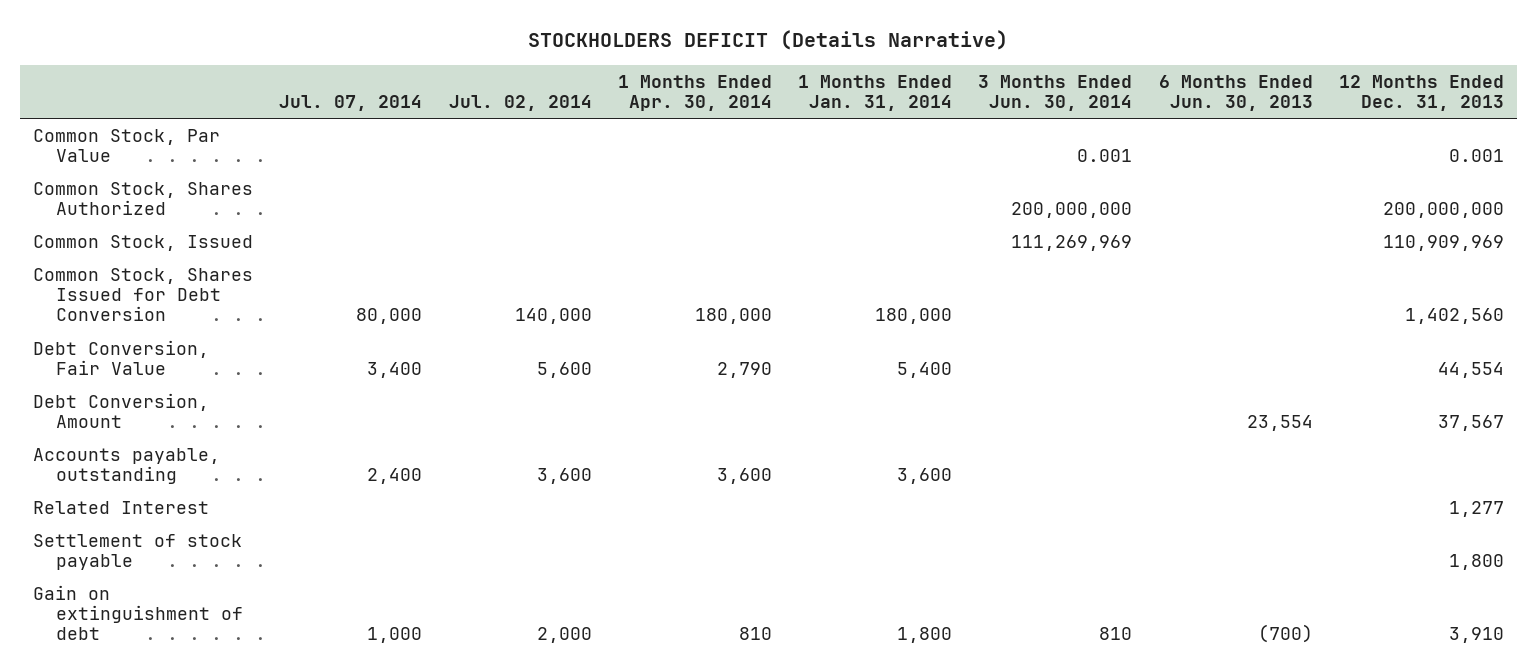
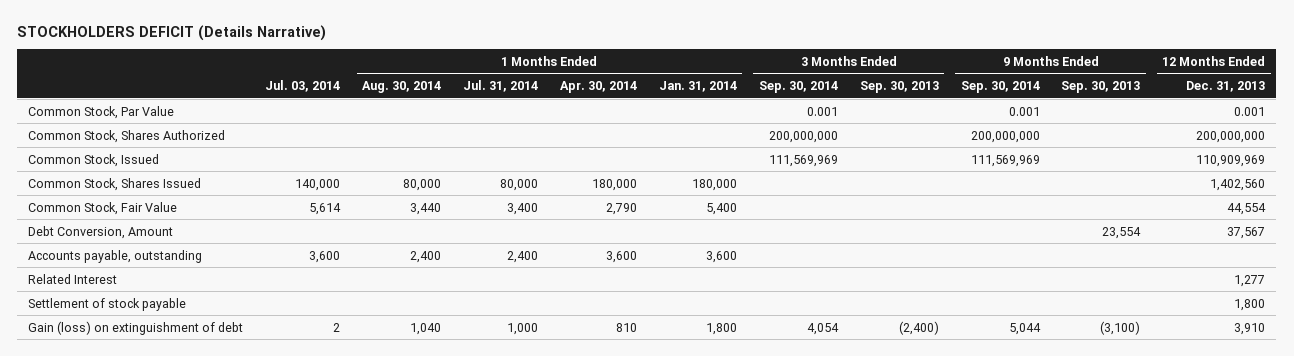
- | Jul. 07, 2014 | Jul. 02, 2014 | 1 Months Ended Apr. 30, 2014 | 1 Months Ended Jan. 31, 2014 | 3 Months Ended Jun. 30, 2014 | 6 Months Ended Jun. 30, 2013 | 12 Months Ended Dec. 31, 2013
+ | Jul. 03, 2014 | 1 Months Ended Aug. 30, 2014 | 1 Months Ended Jul. 31, 2014 | 1 Months Ended Apr. 30, 2014 | 1 Months Ended Jan. 31, 2014 | 3 Months Ended Sep. 30, 2014 | 3 Months Ended Sep. 30, 2013 | 9 Months Ended Sep. 30, 2014 | 9 Months Ended Sep. 30, 2013 | 12 Months Ended Dec. 31, 2013
- Common Stock, Shares Issued for Debt Conversion | 80,000 | 140,000 | 180,000 | 180,000 | | | 1,402,560
- Debt Conversion, Fair Value | 3,400 | 5,600 | 2,790 | 5,400 | | | 44,554
+ Common Stock, Shares Issued | 140,000 | 80,000 | 80,000 | 180,000 | 180,000 | | | | | 1,402,560
+ Common Stock, Fair Value | 5,614 | 3,440 | 3,400 | 2,790 | 5,400 | | | | | 44,554
- Gain on extinguishment of debt | 1,000 | 2,000 | 810 | 1,800 | 810 | (700) | 3,910
+ Gain (loss) on extinguishment of debt | 2 | 1,040 | 1,000 | 810 | 1,800 | 4,054 | (2,400) | 5,044 | (3,100) | 3,910

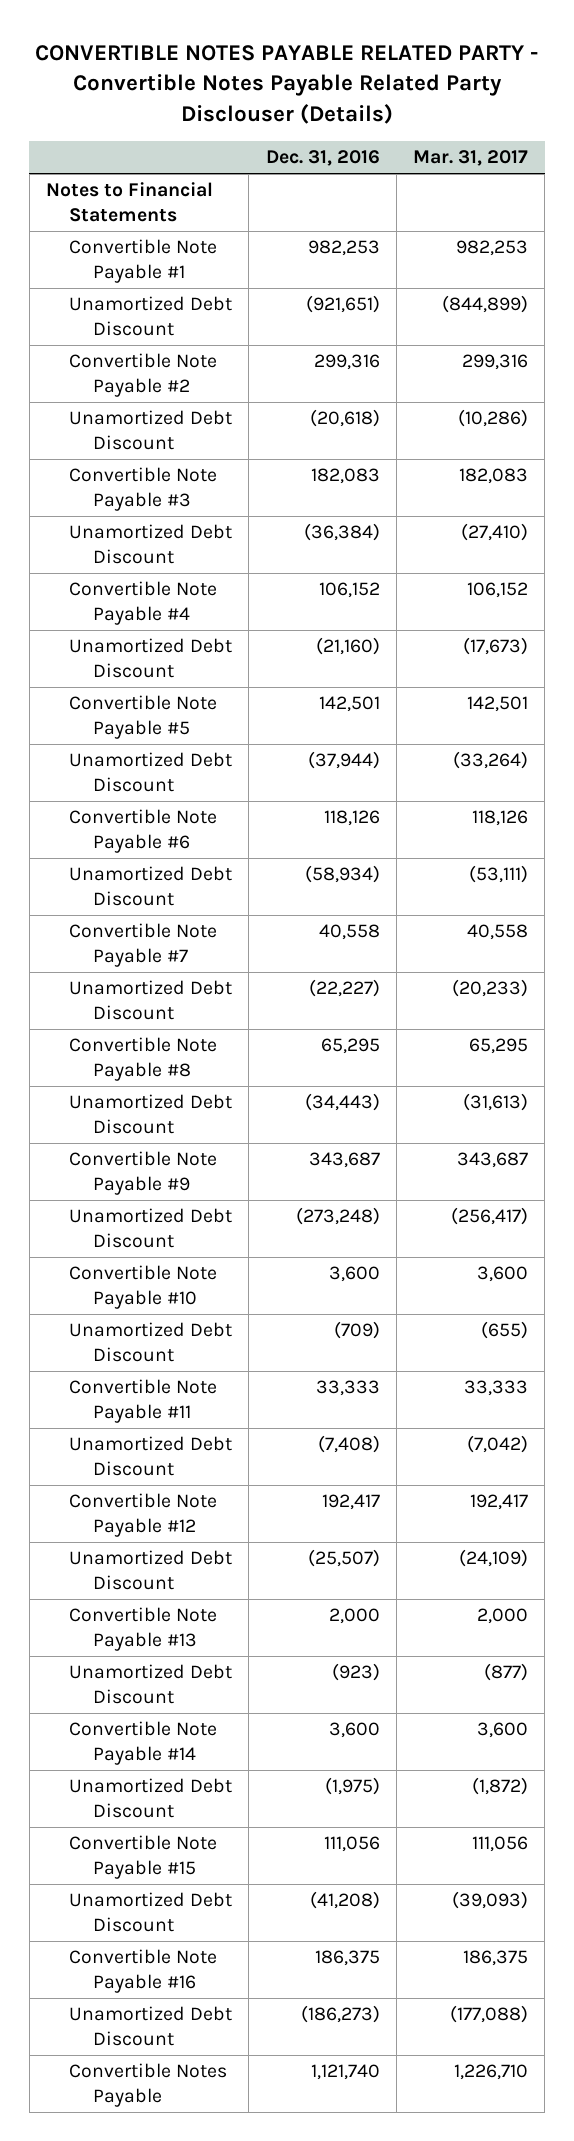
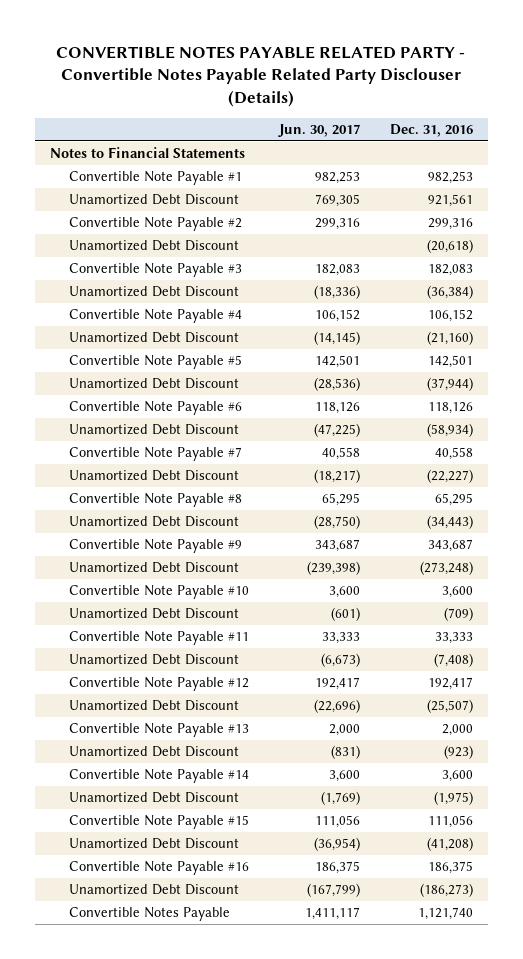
- | Dec. 31, 2016 | Mar. 31, 2017
+ | Jun. 30, 2017 | Dec. 31, 2016
- Unamortized Debt Discount | (921,651) | (844,899)
+ Unamortized Debt Discount | 769,305 | 921,561

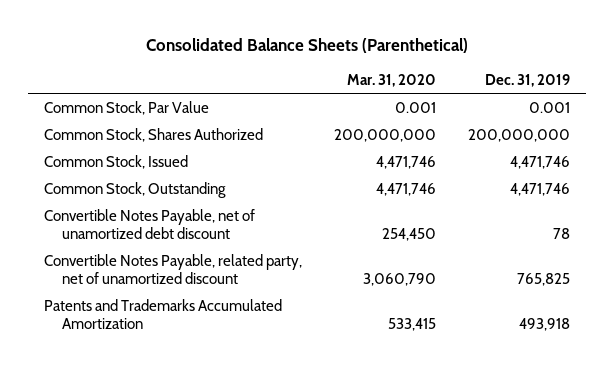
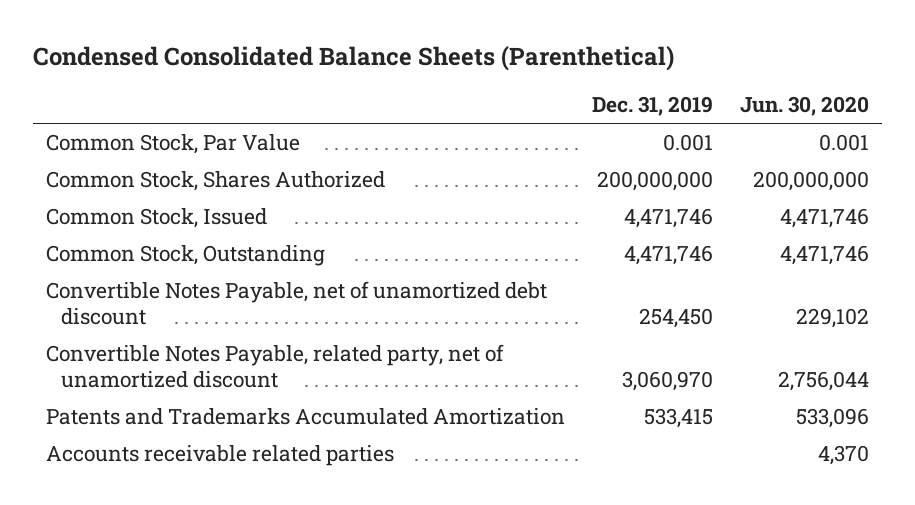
- Consolidated Balance Sheets (Parenthetical)
+ Condensed Consolidated Balance Sheets (Parenthetical)
- | Mar. 31, 2020 | Dec. 31, 2019
+ | Dec. 31, 2019 | Jun. 30, 2020
- Convertible Notes Payable, net of unamortized debt discount | 254,450 | 78
- Convertible Notes Payable, related party, net of unamortized discount | 3,060,790 | 765,825
- Patents and Trademarks Accumulated Amortization | 533,415 | 493,918
+ Convertible Notes Payable, net of unamortized debt discount | 254,450 | 229,102
+ Convertible Notes Payable, related party, net of unamortized discount | 3,060,970 | 2,756,044
+ Patents and Trademarks Accumulated Amortization | 533,415 | 533,096
+ Accounts receivable related parties | | 4,370

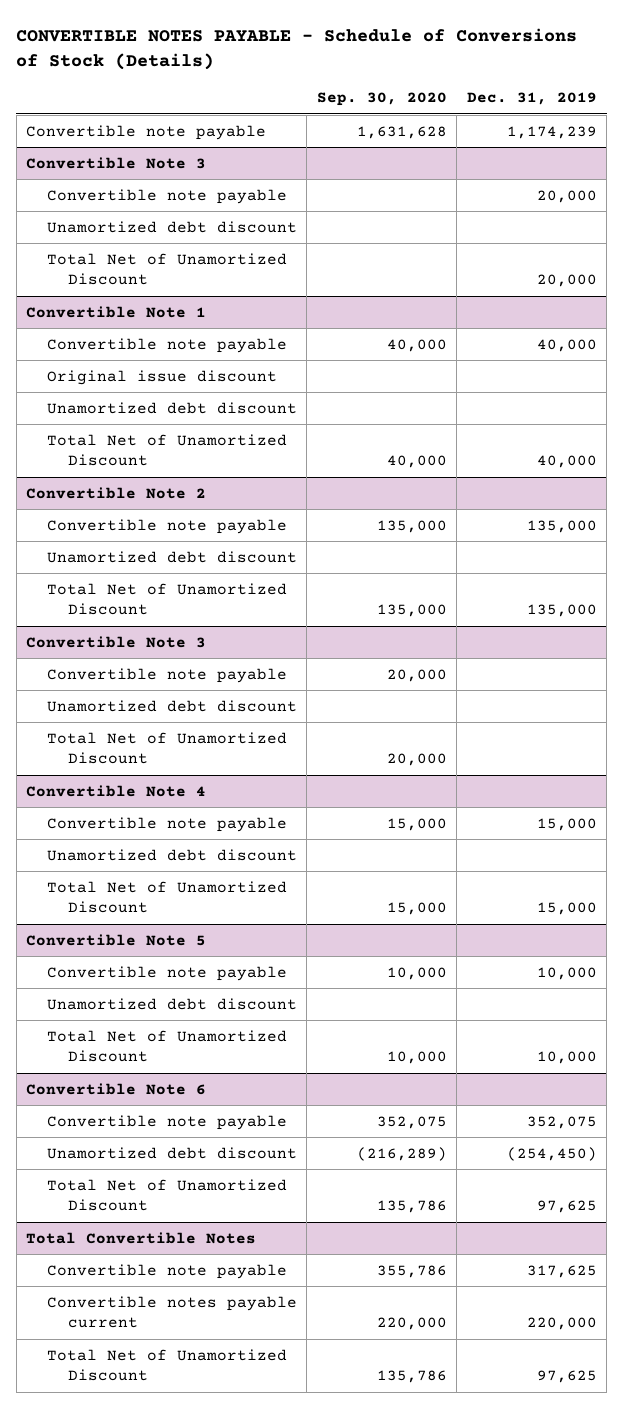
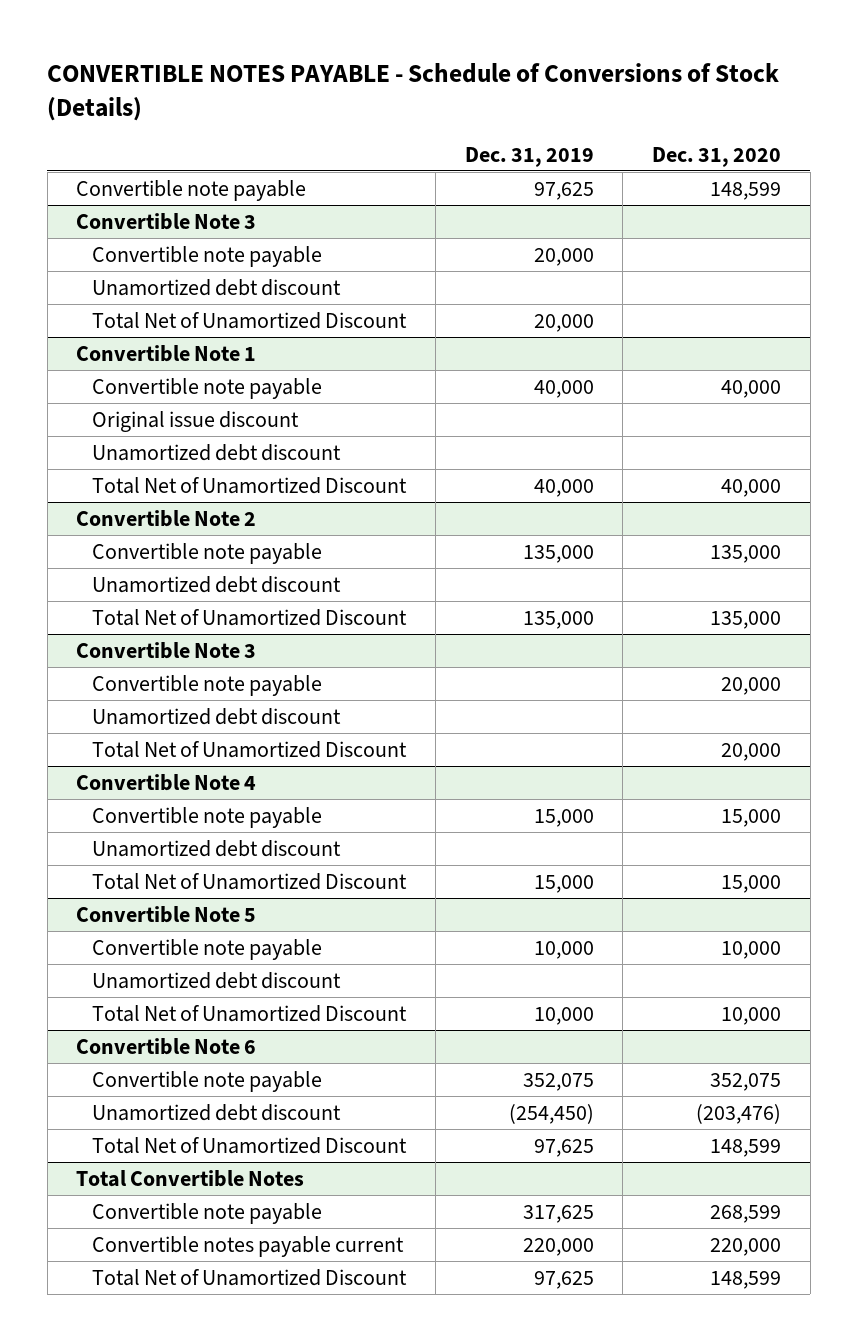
- | Sep. 30, 2020 | Dec. 31, 2019
+ | Dec. 31, 2019 | Dec. 31, 2020
- Convertible note payable | 1,631,628 | 1,174,239
+ Convertible note payable | 97,625 | 148,599

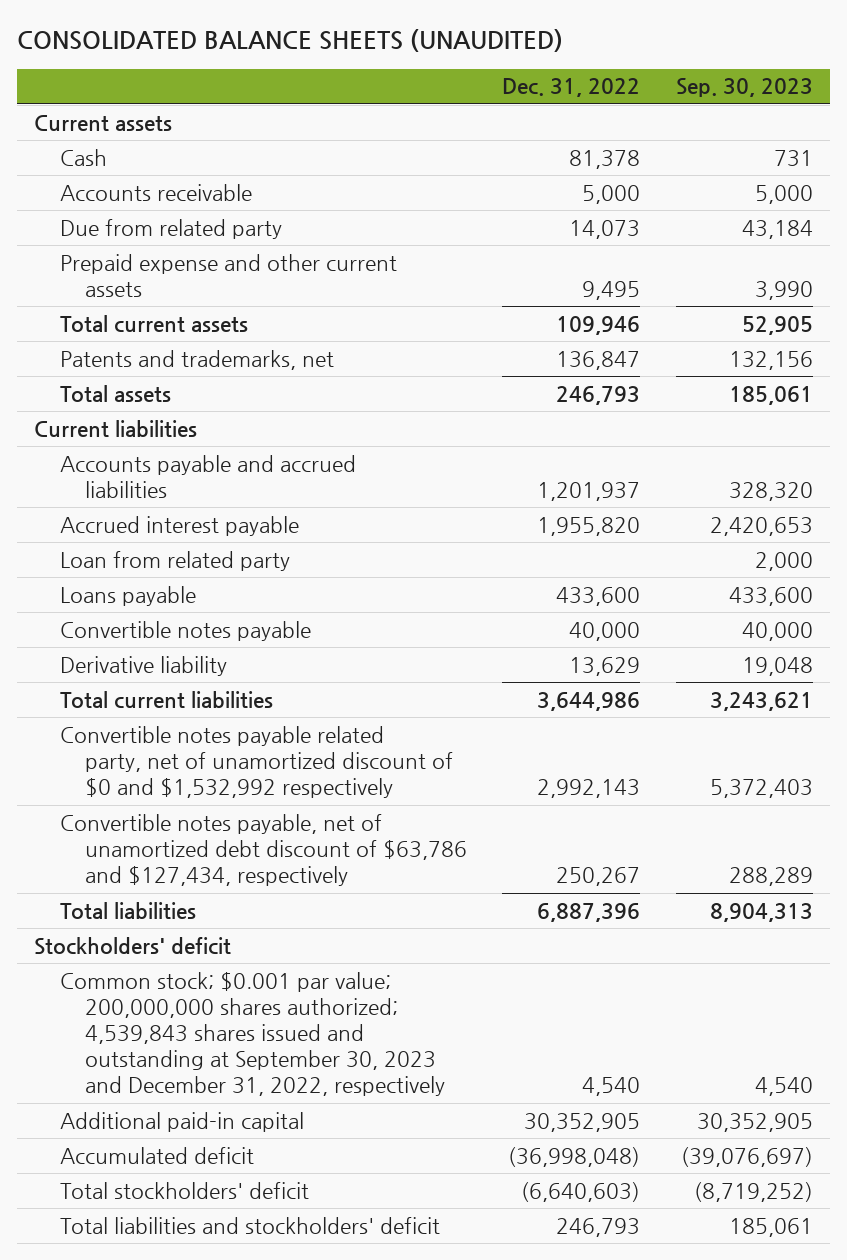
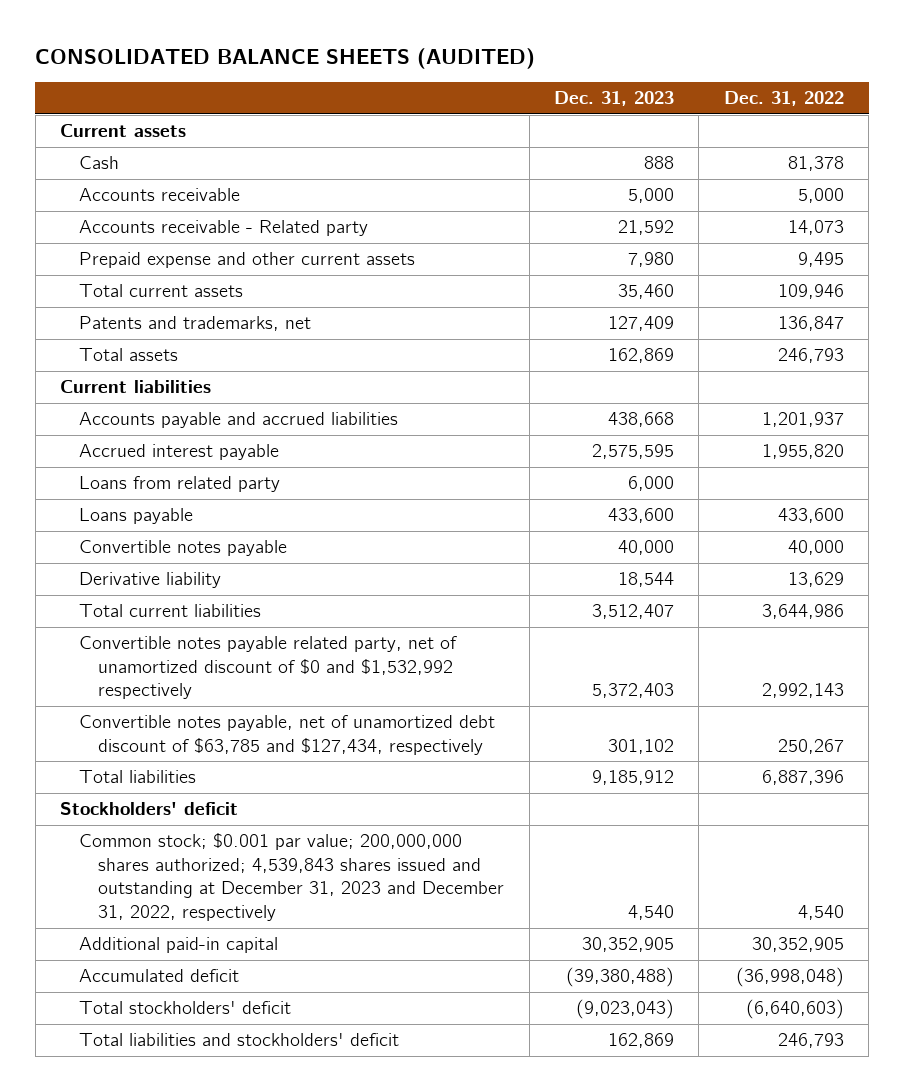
- CONSOLIDATED BALANCE SHEETS (UNAUDITED)
+ CONSOLIDATED BALANCE SHEETS (AUDITED)
- | Dec. 31, 2022 | Sep. 30, 2023
+ | Dec. 31, 2023 | Dec. 31, 2022
- Due from related party | 14,073 | 43,184
+ Accounts receivable - Related party | 21,592 | 14,073
- Loan from related party | | 2,000
+ Loans from related party | 6,000 |
- Convertible notes payable, net of unamortized debt discount of $63,786 and $127,434, respectively | 250,267 | 288,289
+ Convertible notes payable, net of unamortized debt discount of $63,785 and $127,434, respectively | 301,102 | 250,267
- Common stock; $0.001 par value; 200,000,000 shares authorized; 4,539,843 shares issued and outstanding at September 30, 2023 and December 31, 2022, respectively | 4,540 | 4,540
+ Common stock; $0.001 par value; 200,000,000 shares authorized; 4,539,843 shares issued and outstanding at December 31, 2023 and December 31, 2022, respectively | 4,540 | 4,540

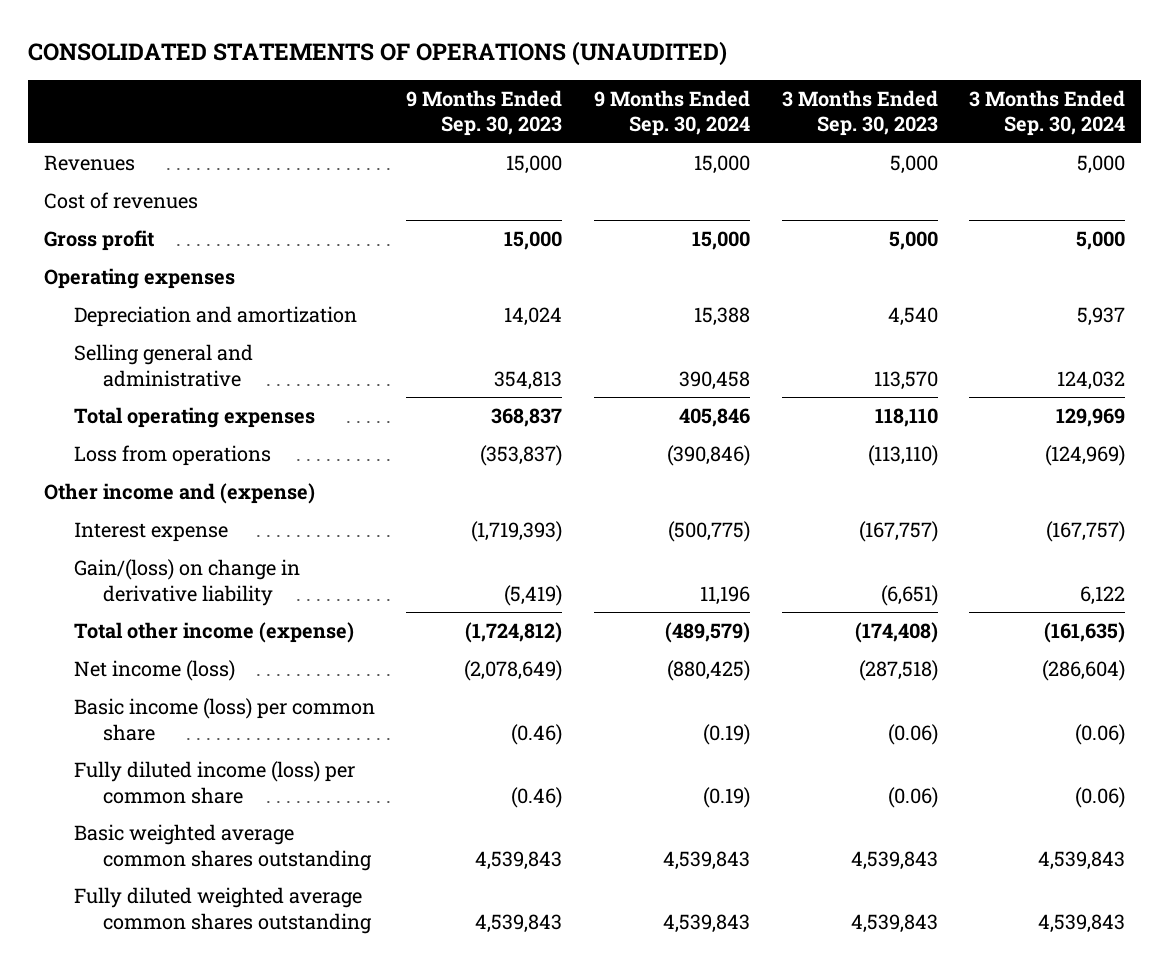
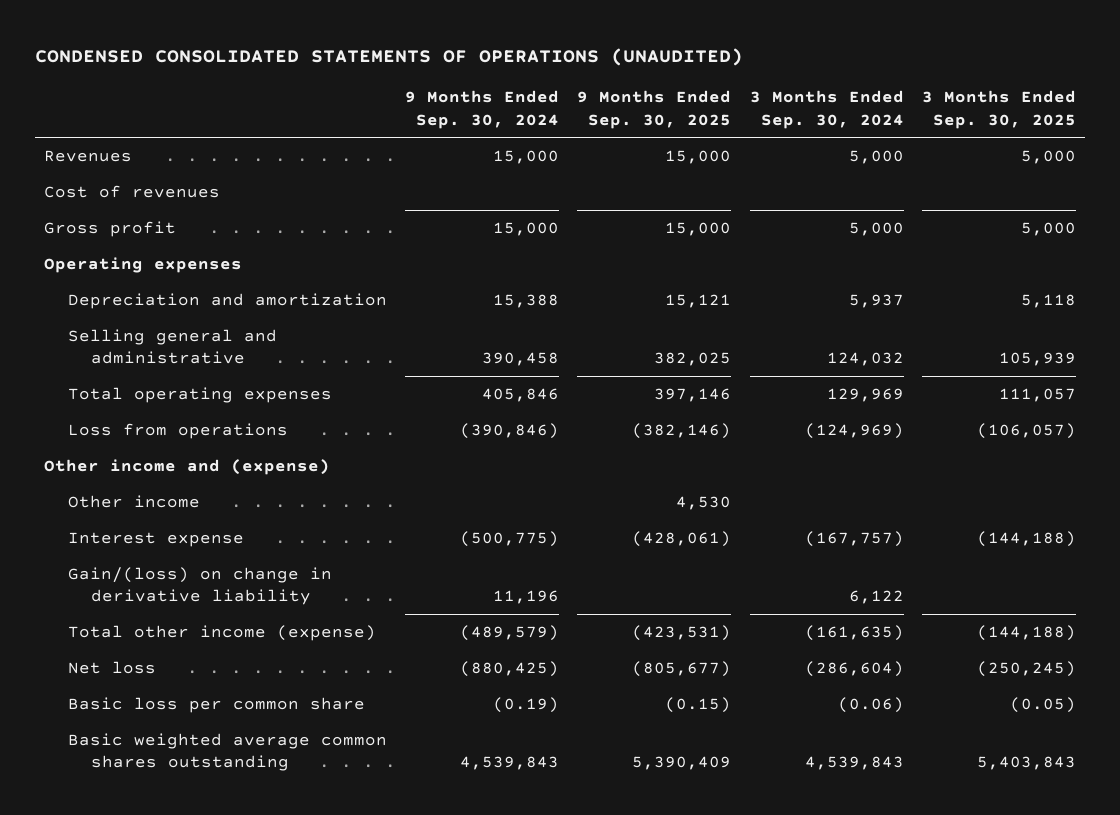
- CONSOLIDATED STATEMENTS OF OPERATIONS (UNAUDITED)
+ CONDENSED CONSOLIDATED STATEMENTS OF OPERATIONS (UNAUDITED)
- | 9 Months Ended Sep. 30, 2023 | 9 Months Ended Sep. 30, 2024 | 3 Months Ended Sep. 30, 2023 | 3 Months Ended Sep. 30, 2024
+ | 9 Months Ended Sep. 30, 2024 | 9 Months Ended Sep. 30, 2025 | 3 Months Ended Sep. 30, 2024 | 3 Months Ended Sep. 30, 2025
+ Other income | | 4,530 | |
- Net income (loss) | (2,078,649) | (880,425) | (287,518) | (286,604)
- Basic income (loss) per common share | (0.46) | (0.19) | (0.06) | (0.06)
- Fully diluted income (loss) per common share | (0.46) | (0.19) | (0.06) | (0.06)
+ Net loss | (880,425) | (805,677) | (286,604) | (250,245)
+ Basic loss per common share | (0.19) | (0.15) | (0.06) | (0.05)
- Fully diluted weighted average common shares outstanding | 4,539,843 | 4,539,843 | 4,539,843 | 4,539,843

